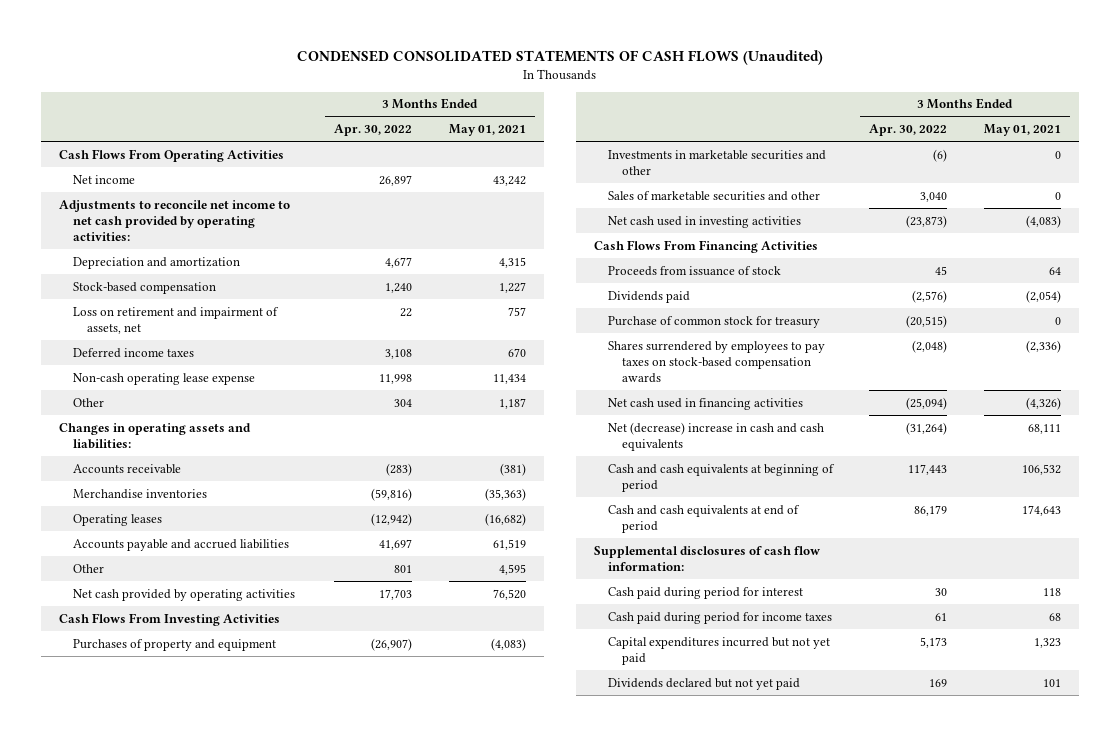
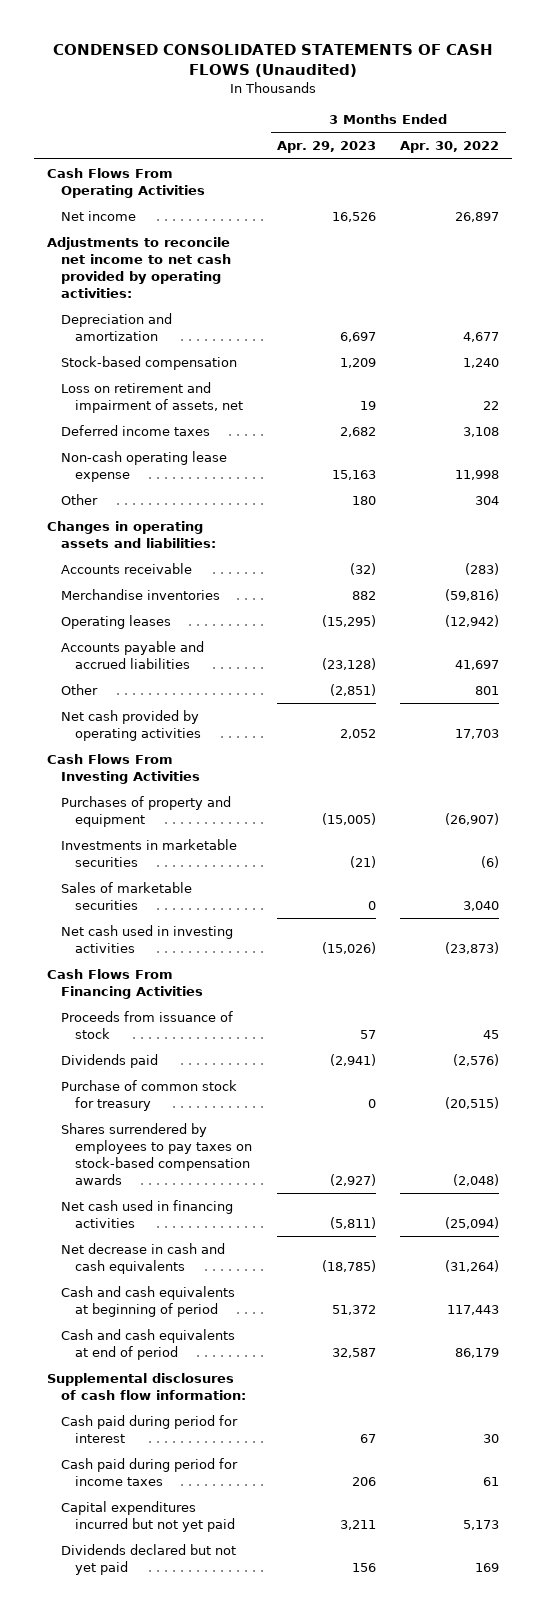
- | 3 Months Ended Apr. 30, 2022 | 3 Months Ended May 01, 2021
+ | 3 Months Ended Apr. 29, 2023 | 3 Months Ended Apr. 30, 2022
- Investments in marketable securities and other | (6) | 0
- Sales of marketable securities and other | 3,040 | 0
+ Investments in marketable securities | (21) | (6)
+ Sales of marketable securities | 0 | 3,040
- Net (decrease) increase in cash and cash equivalents | (31,264) | 68,111
+ Net decrease in cash and cash equivalents | (18,785) | (31,264)

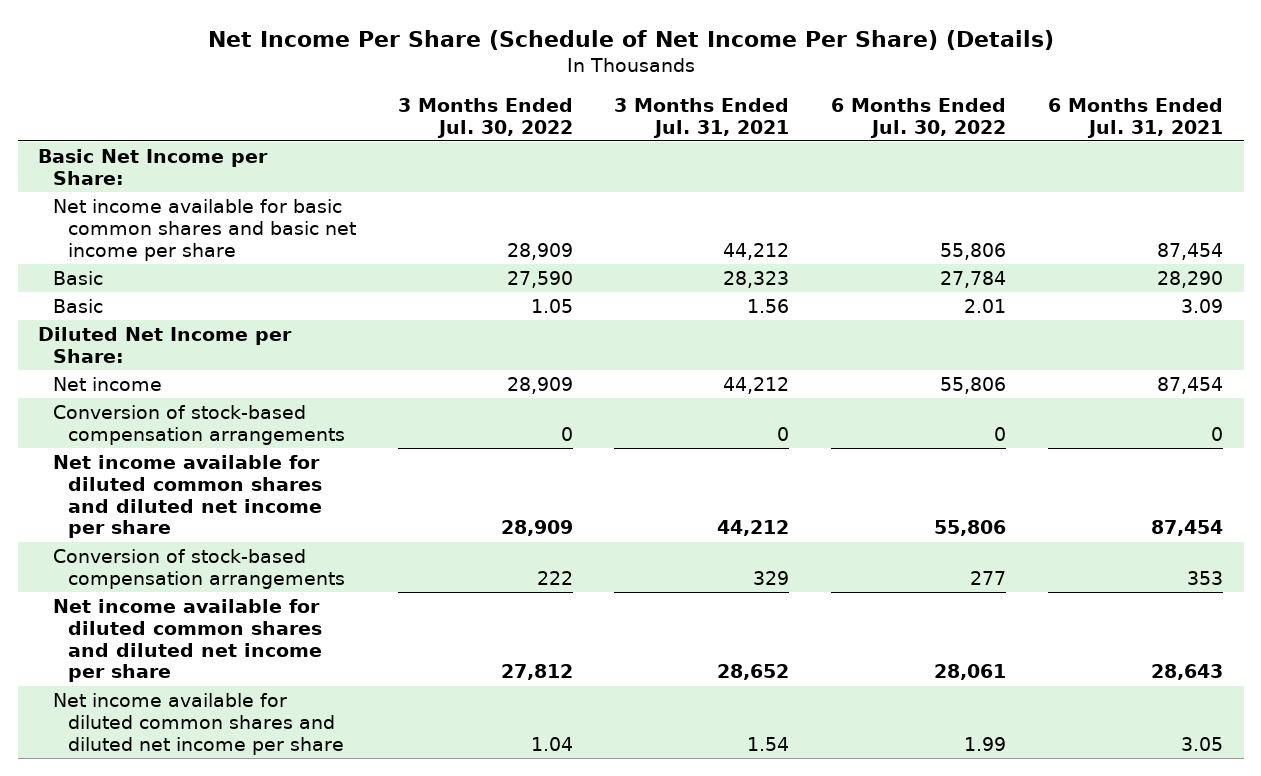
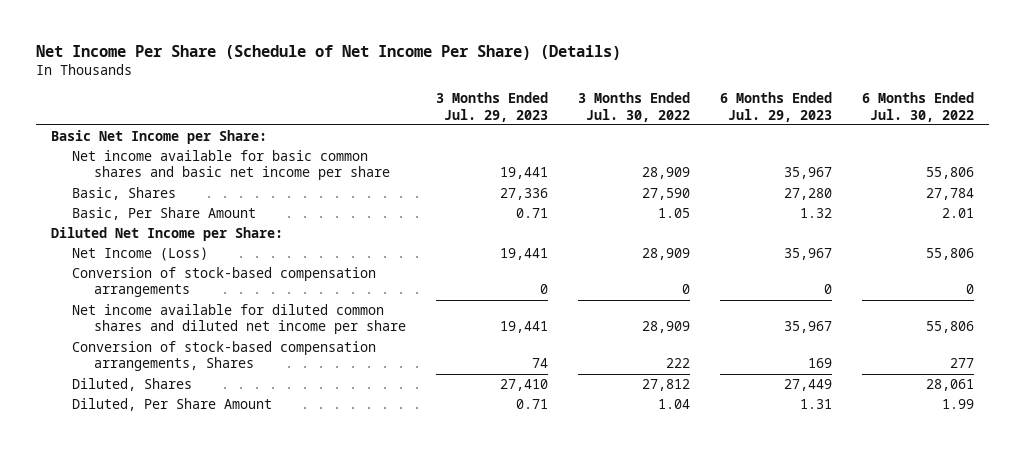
- | 3 Months Ended Jul. 30, 2022 | 3 Months Ended Jul. 31, 2021 | 6 Months Ended Jul. 30, 2022 | 6 Months Ended Jul. 31, 2021
+ | 3 Months Ended Jul. 29, 2023 | 3 Months Ended Jul. 30, 2022 | 6 Months Ended Jul. 29, 2023 | 6 Months Ended Jul. 30, 2022
- Basic | 27,590 | 28,323 | 27,784 | 28,290
- Basic | 1.05 | 1.56 | 2.01 | 3.09
+ Basic, Shares | 27,336 | 27,590 | 27,280 | 27,784
+ Basic, Per Share Amount | 0.71 | 1.05 | 1.32 | 2.01
- Net income | 28,909 | 44,212 | 55,806 | 87,454
+ Net Income (Loss) | 19,441 | 28,909 | 35,967 | 55,806
- Conversion of stock-based compensation arrangements | 222 | 329 | 277 | 353
- Net income available for diluted common shares and diluted net income per share | 27,812 | 28,652 | 28,061 | 28,643
- Net income available for diluted common shares and diluted net income per share | 1.04 | 1.54 | 1.99 | 3.05
+ Conversion of stock-based compensation arrangements, Shares | 74 | 222 | 169 | 277
+ Diluted, Shares | 27,410 | 27,812 | 27,449 | 28,061
+ Diluted, Per Share Amount | 0.71 | 1.04 | 1.31 | 1.99

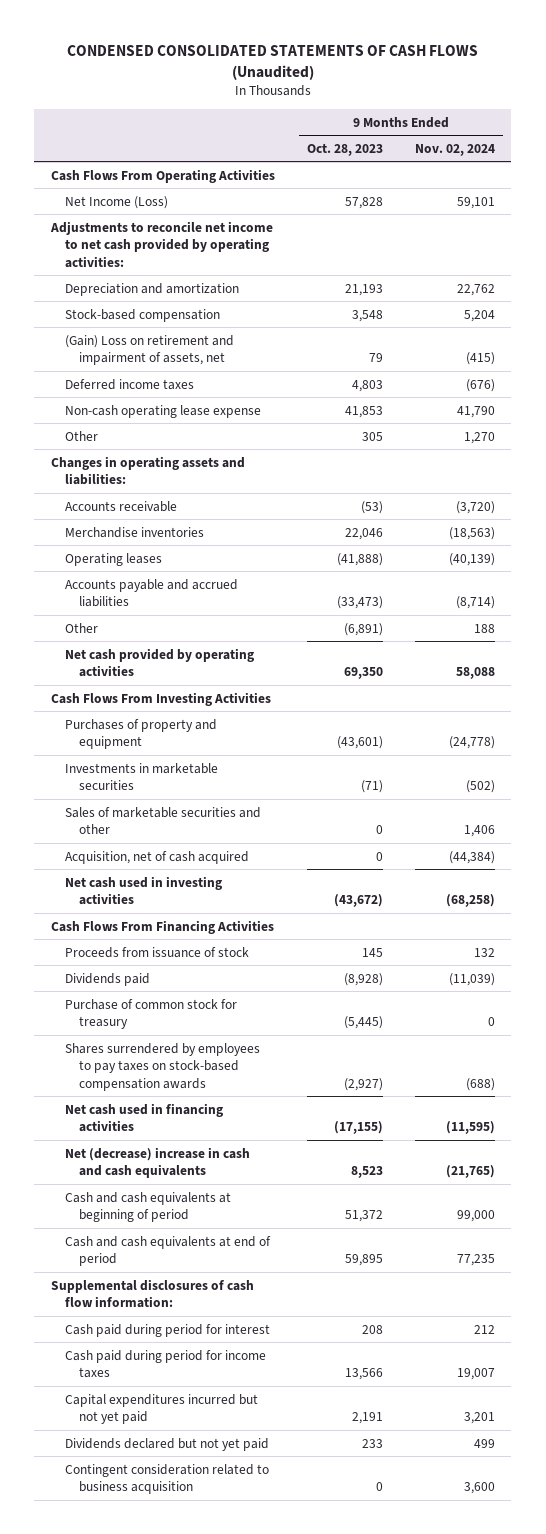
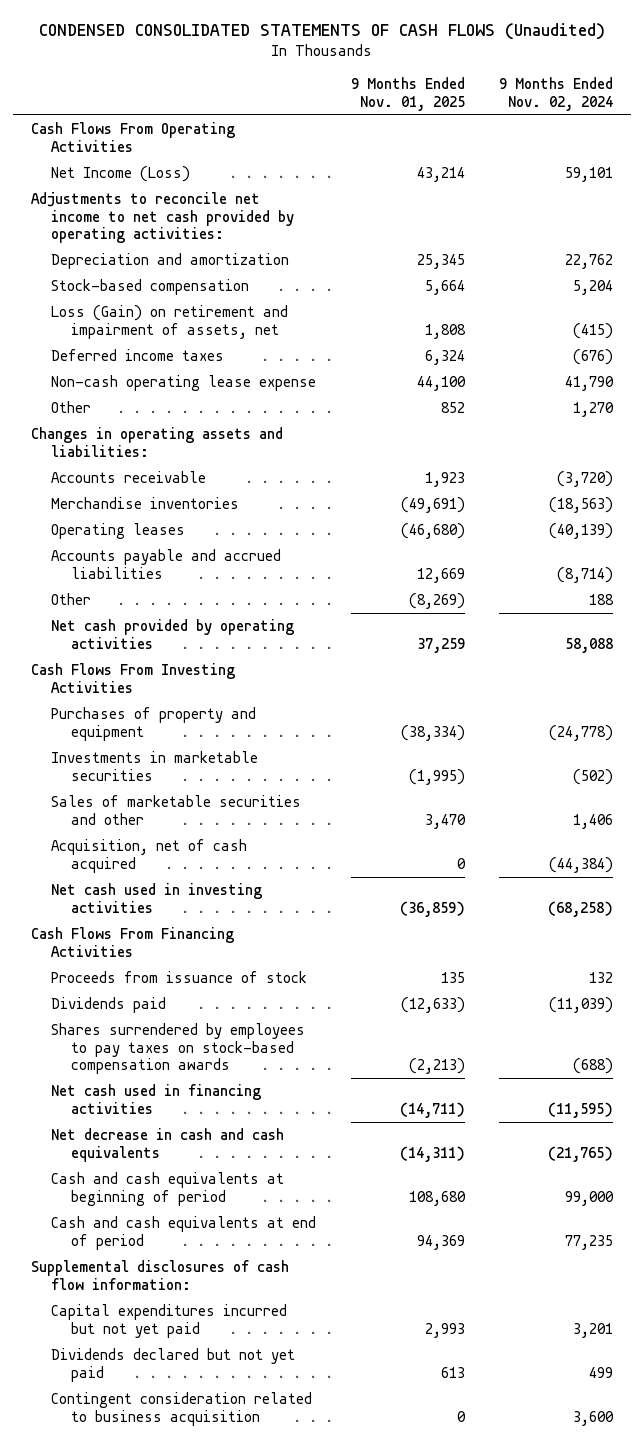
- | 9 Months Ended Oct. 28, 2023 | 9 Months Ended Nov. 02, 2024
+ | 9 Months Ended Nov. 01, 2025 | 9 Months Ended Nov. 02, 2024
- (Gain) Loss on retirement and impairment of assets, net | 79 | (415)
+ Loss (Gain) on retirement and impairment of assets, net | 1,808 | (415)
- Purchase of common stock for treasury | (5,445) | 0
- Net (decrease) increase in cash and cash equivalents | 8,523 | (21,765)
+ Net decrease in cash and cash equivalents | (14,311) | (21,765)
- Cash paid during period for interest | 208 | 212
- Cash paid during period for income taxes | 13,566 | 19,007

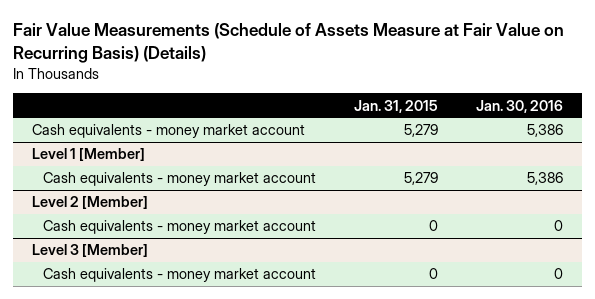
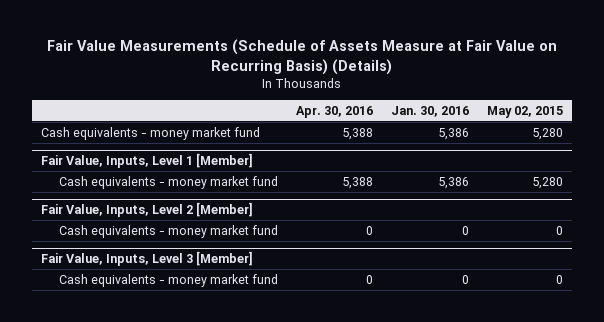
- | Jan. 31, 2015 | Jan. 30, 2016
+ | Apr. 30, 2016 | Jan. 30, 2016 | May 02, 2015
- Cash equivalents - money market account | 5,279 | 5,386
- Level 1 [Member]
- Cash equivalents - money market account | 5,279 | 5,386
- Level 2 [Member]
- Cash equivalents - money market account | 0 | 0
- Level 3 [Member]
- Cash equivalents - money market account | 0 | 0
+ Cash equivalents - money market fund | 5,388 | 5,386 | 5,280
+ Fair Value, Inputs, Level 1 [Member]
+ Cash equivalents - money market fund | 5,388 | 5,386 | 5,280
+ Fair Value, Inputs, Level 2 [Member]
+ Cash equivalents - money market fund | 0 | 0 | 0
+ Fair Value, Inputs, Level 3 [Member]
+ Cash equivalents - money market fund | 0 | 0 | 0

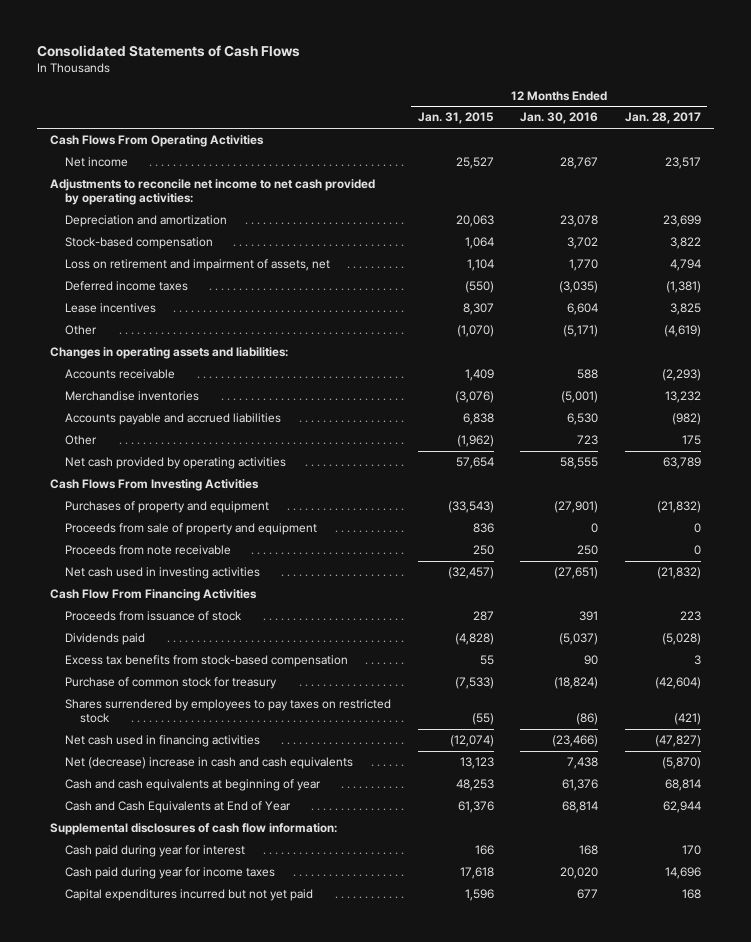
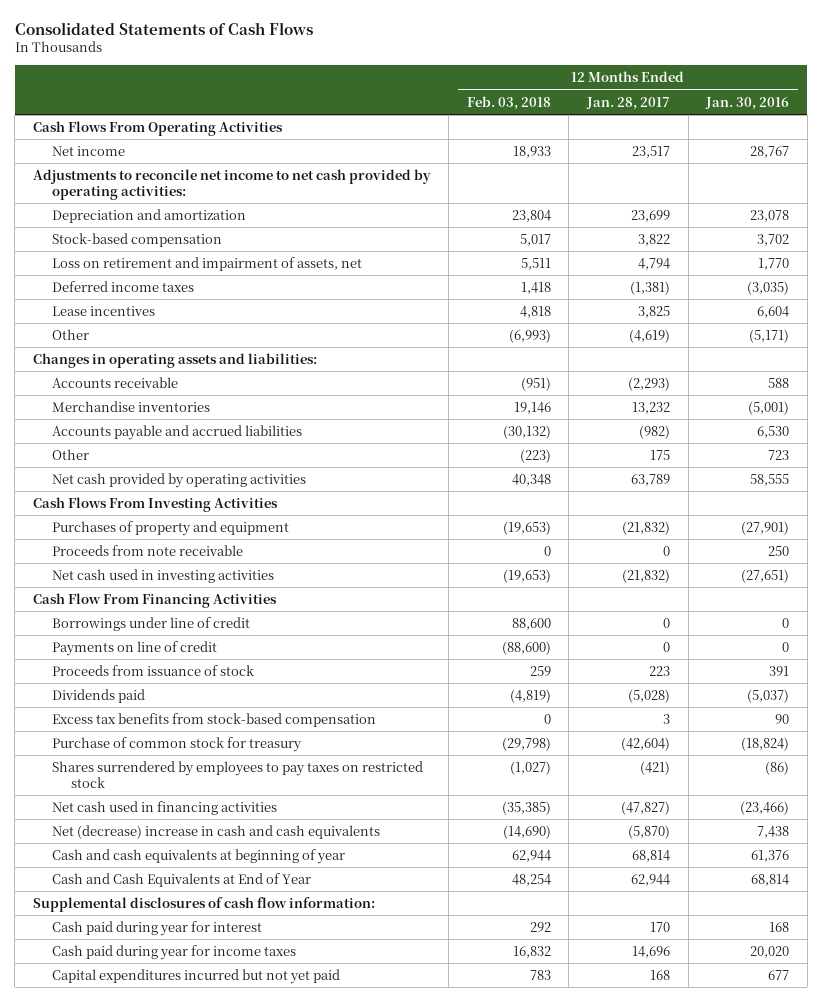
- | 12 Months Ended Jan. 31, 2015 | 12 Months Ended Jan. 30, 2016 | 12 Months Ended Jan. 28, 2017
+ | 12 Months Ended Feb. 03, 2018 | 12 Months Ended Jan. 28, 2017 | 12 Months Ended Jan. 30, 2016
- Proceeds from sale of property and equipment | 836 | 0 | 0
+ Borrowings under line of credit | 88,600 | 0 | 0
+ Payments on line of credit | (88,600) | 0 | 0

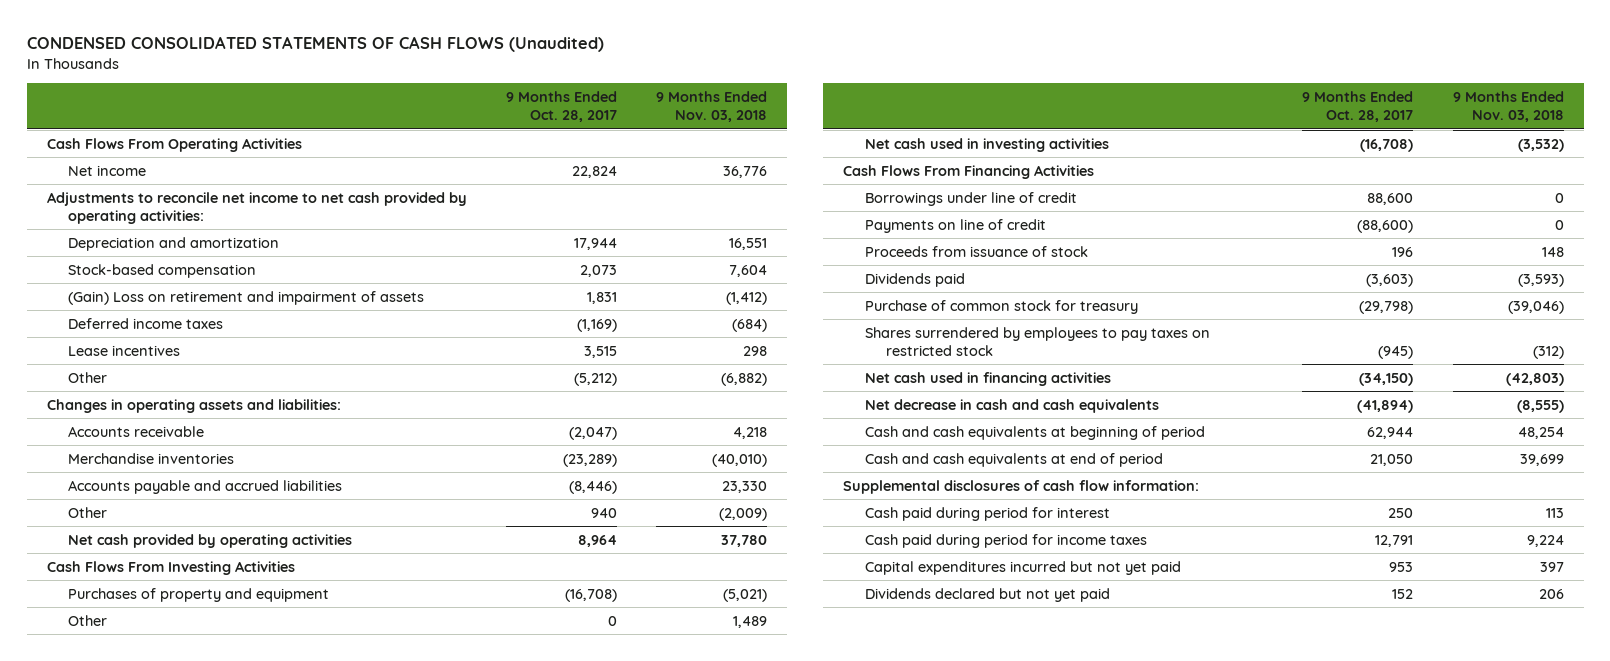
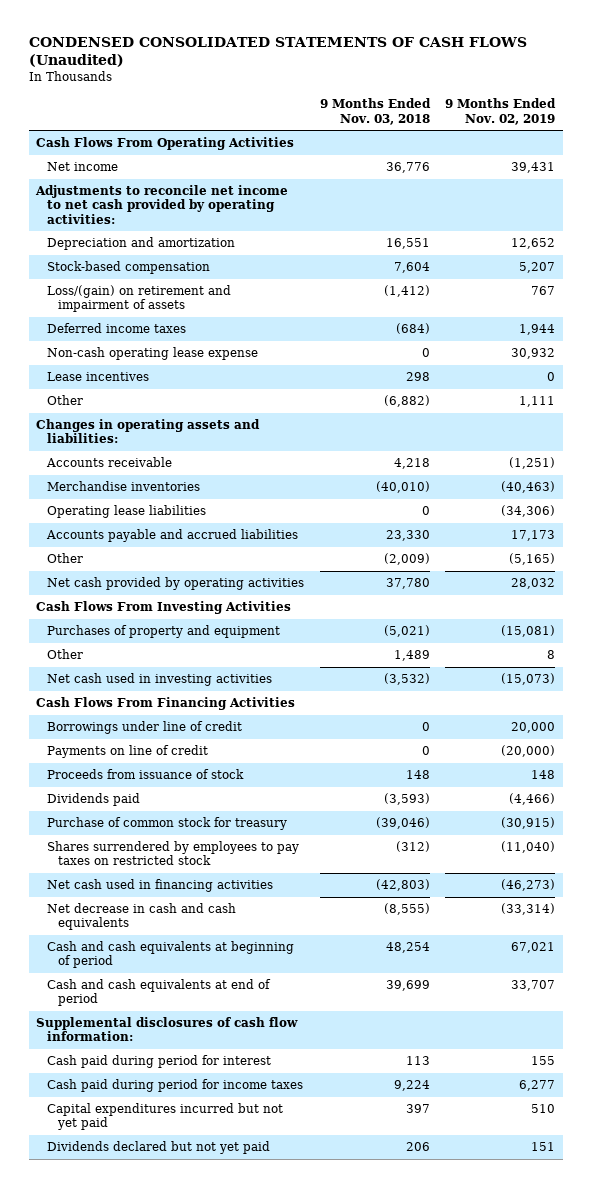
- | 9 Months Ended Oct. 28, 2017 | 9 Months Ended Nov. 03, 2018
+ | 9 Months Ended Nov. 03, 2018 | 9 Months Ended Nov. 02, 2019
- (Gain) Loss on retirement and impairment of assets | 1,831 | (1,412)
+ Loss/(gain) on retirement and impairment of assets | (1,412) | 767
+ Non-cash operating lease expense | 0 | 30,932
+ Operating lease liabilities | 0 | (34,306)

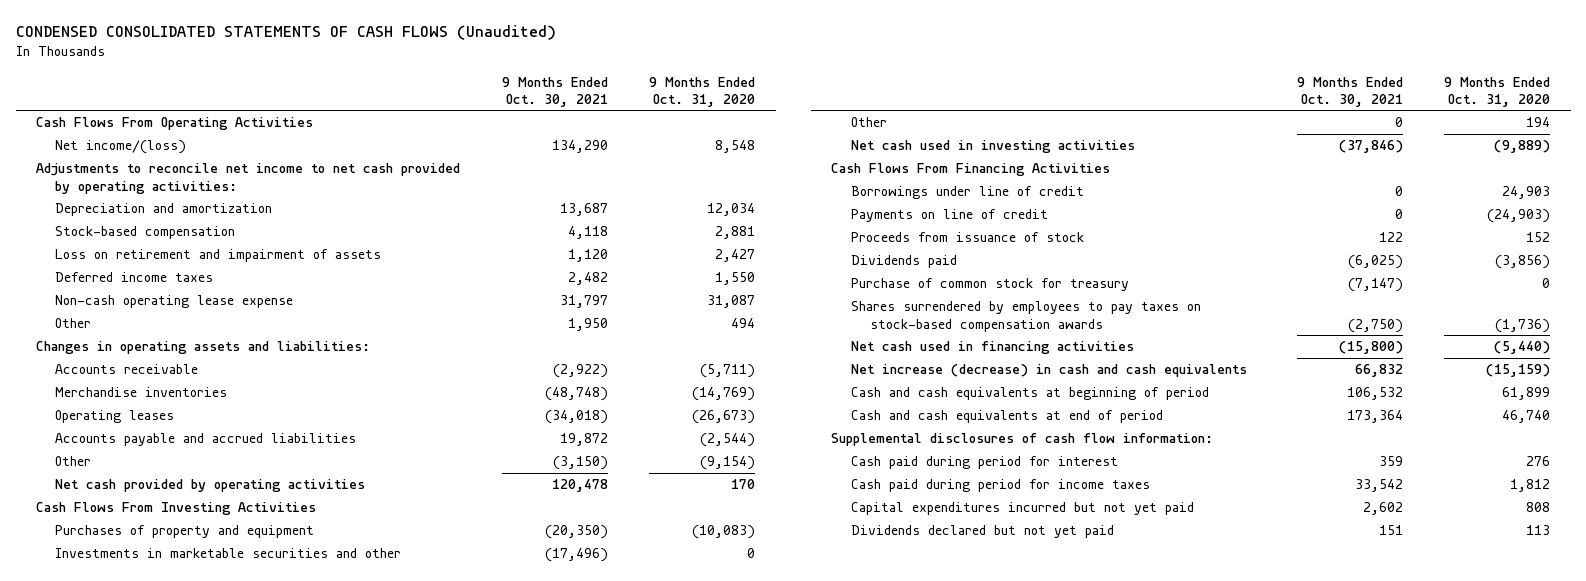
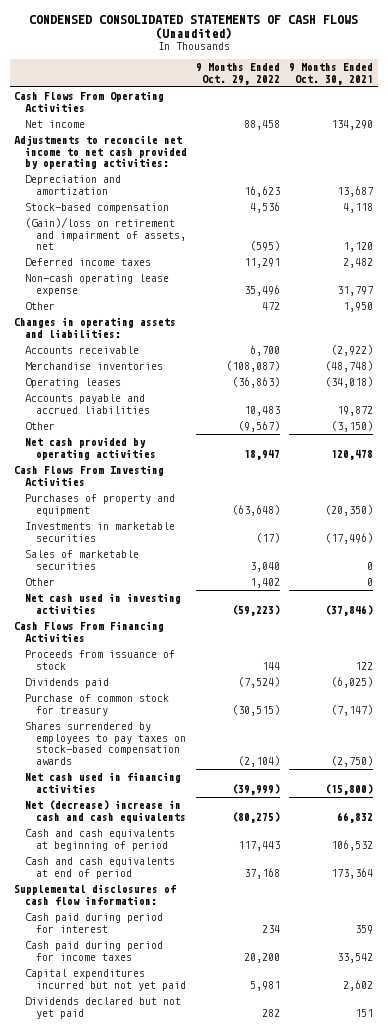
- | 9 Months Ended Oct. 30, 2021 | 9 Months Ended Oct. 31, 2020
+ | 9 Months Ended Oct. 29, 2022 | 9 Months Ended Oct. 30, 2021
- Net income/(loss) | 134,290 | 8,548
+ Net income | 88,458 | 134,290
- Loss on retirement and impairment of assets | 1,120 | 2,427
+ (Gain)/loss on retirement and impairment of assets, net | (595) | 1,120
- Investments in marketable securities and other | (17,496) | 0
+ Investments in marketable securities | (17) | (17,496)
+ Sales of marketable securities | 3,040 | 0
- Borrowings under line of credit | 0 | 24,903
- Payments on line of credit | 0 | (24,903)
- Net increase (decrease) in cash and cash equivalents | 66,832 | (15,159)
+ Net (decrease) increase in cash and cash equivalents | (80,275) | 66,832

